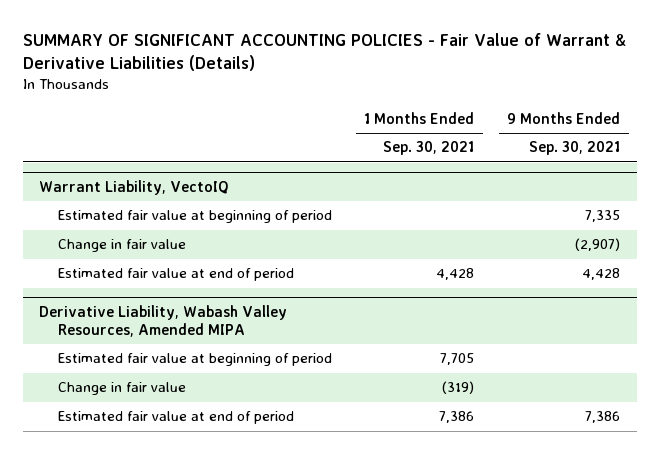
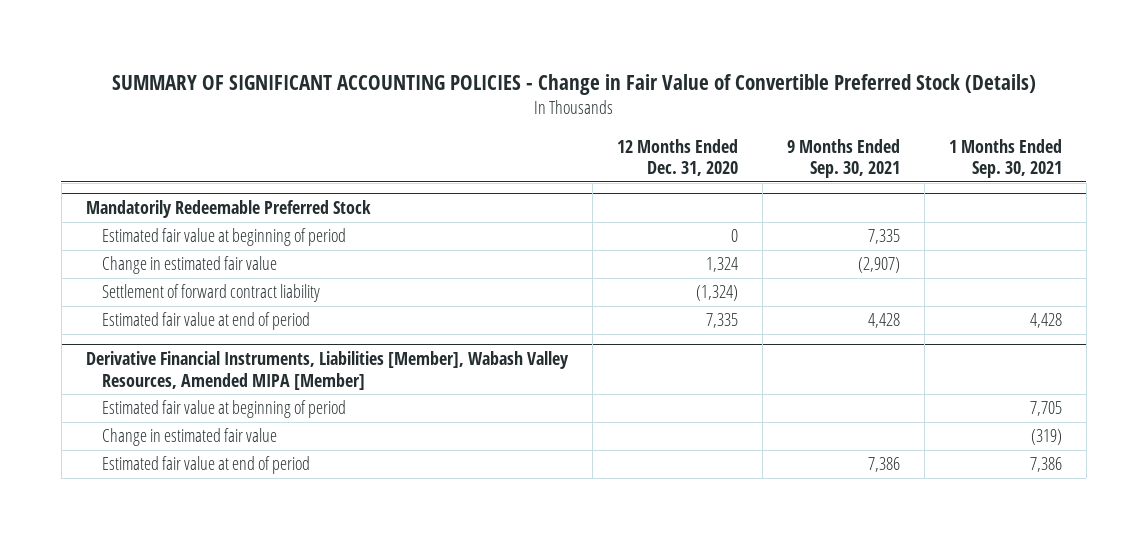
- SUMMARY OF SIGNIFICANT ACCOUNTING POLICIES - Fair Value of Warrant & Derivative Liabilities (Details)
+ SUMMARY OF SIGNIFICANT ACCOUNTING POLICIES - Change in Fair Value of Convertible Preferred Stock (Details)
- | 1 Months Ended Sep. 30, 2021 | 9 Months Ended Sep. 30, 2021
+ | 12 Months Ended Dec. 31, 2020 | 9 Months Ended Sep. 30, 2021 | 1 Months Ended Sep. 30, 2021
- Warrant Liability, VectoIQ
+ Mandatorily Redeemable Preferred Stock
- Change in fair value | | (2,907)
+ Change in estimated fair value | 1,324 | (2,907) |
+ Settlement of forward contract liability | (1,324) | |
- Derivative Liability, Wabash Valley Resources, Amended MIPA
+ Derivative Financial Instruments, Liabilities [Member], Wabash Valley Resources, Amended MIPA [Member]
- Change in fair value | (319) |
+ Change in estimated fair value | | | (319)

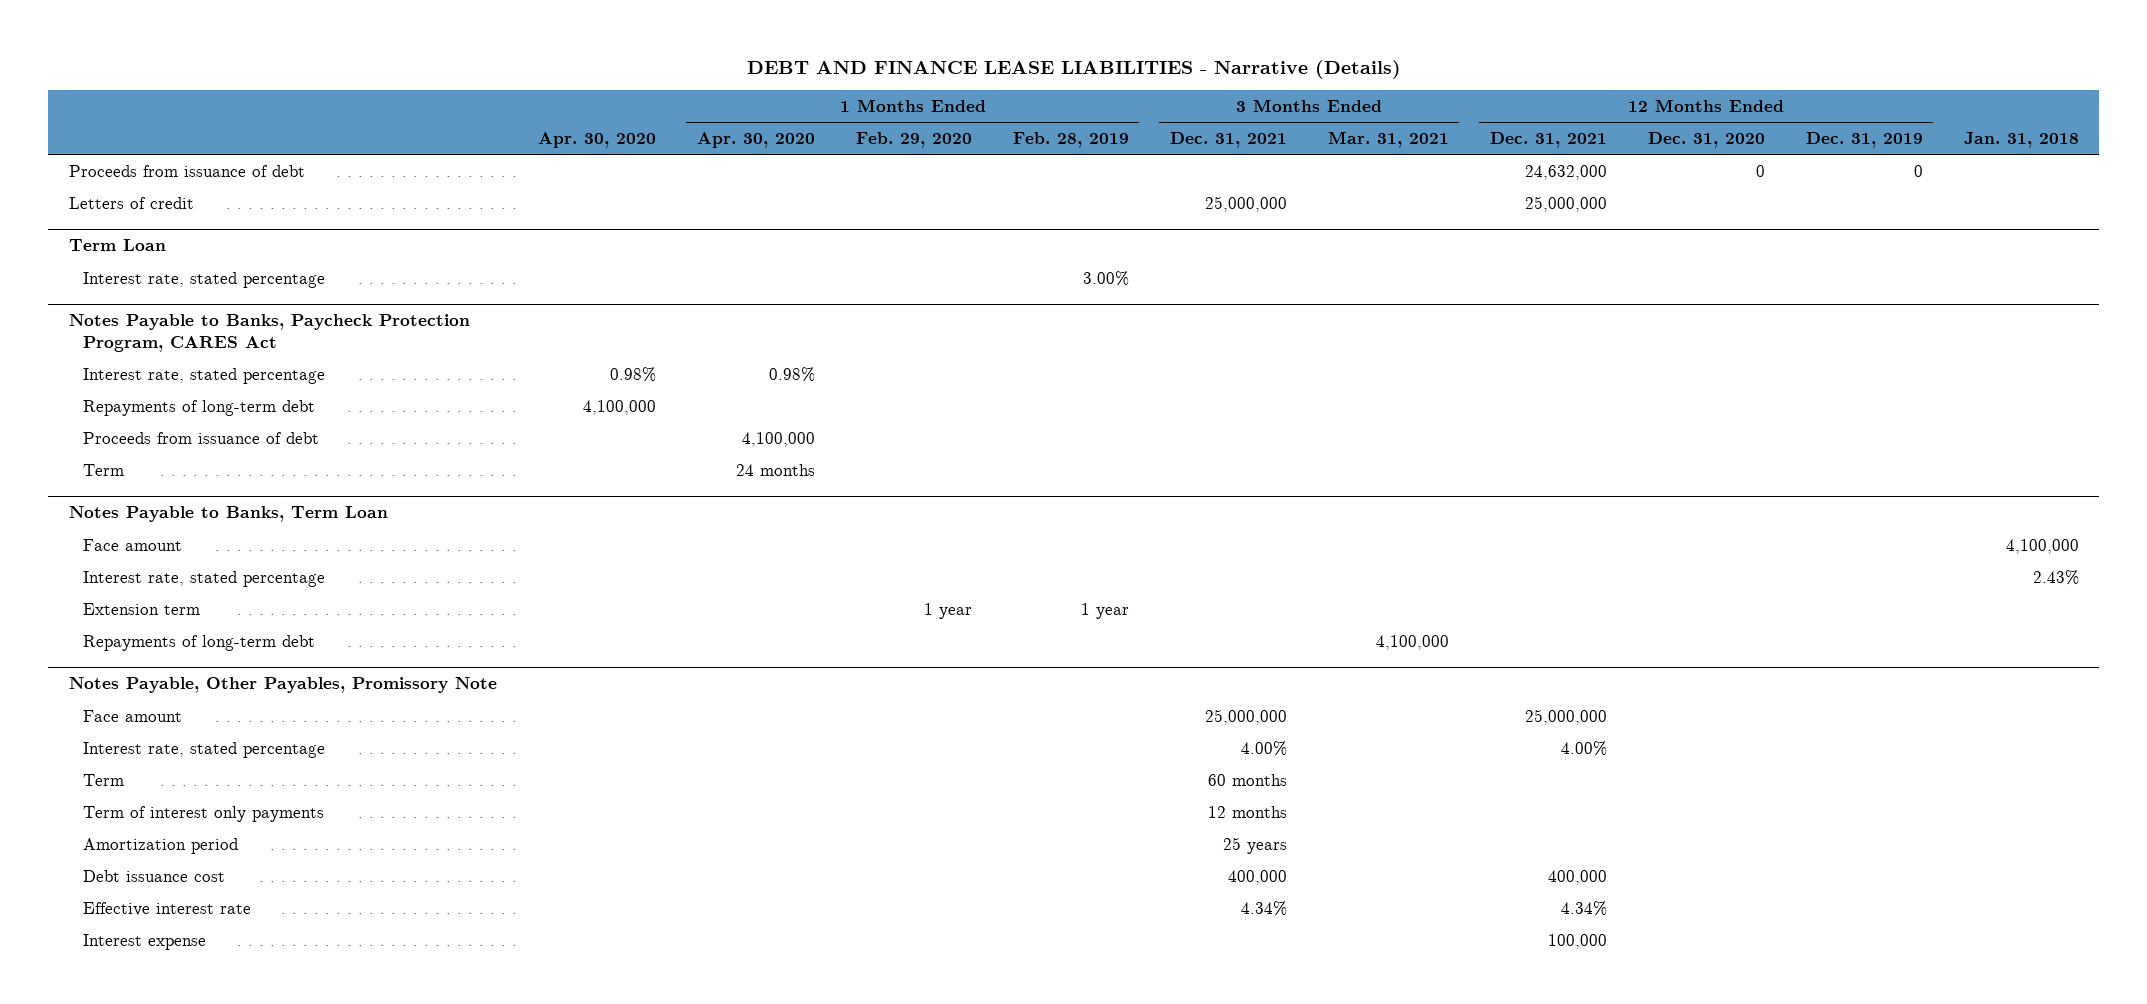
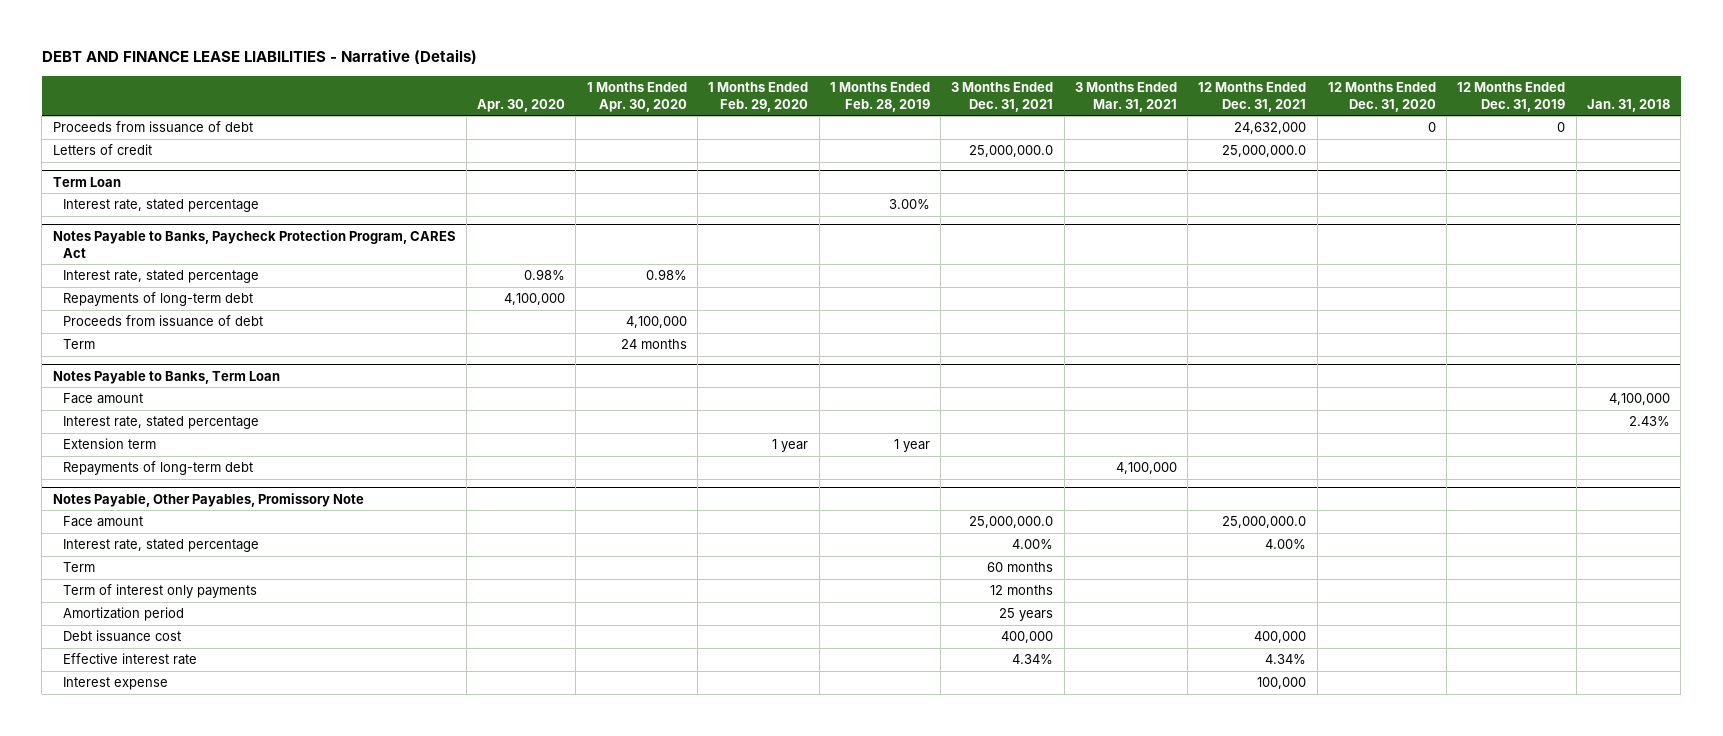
- Letters of credit | | | | | 25,000,000 | | 25,000,000 | | |
+ Letters of credit | | | | | 25,000,000.0 | | 25,000,000.0 | | |
@ Notes Payable, Other Payables, Promissory Note
- Face amount | | | | | 25,000,000 | | 25,000,000 | | |
+ Face amount | | | | | 25,000,000.0 | | 25,000,000.0 | | |

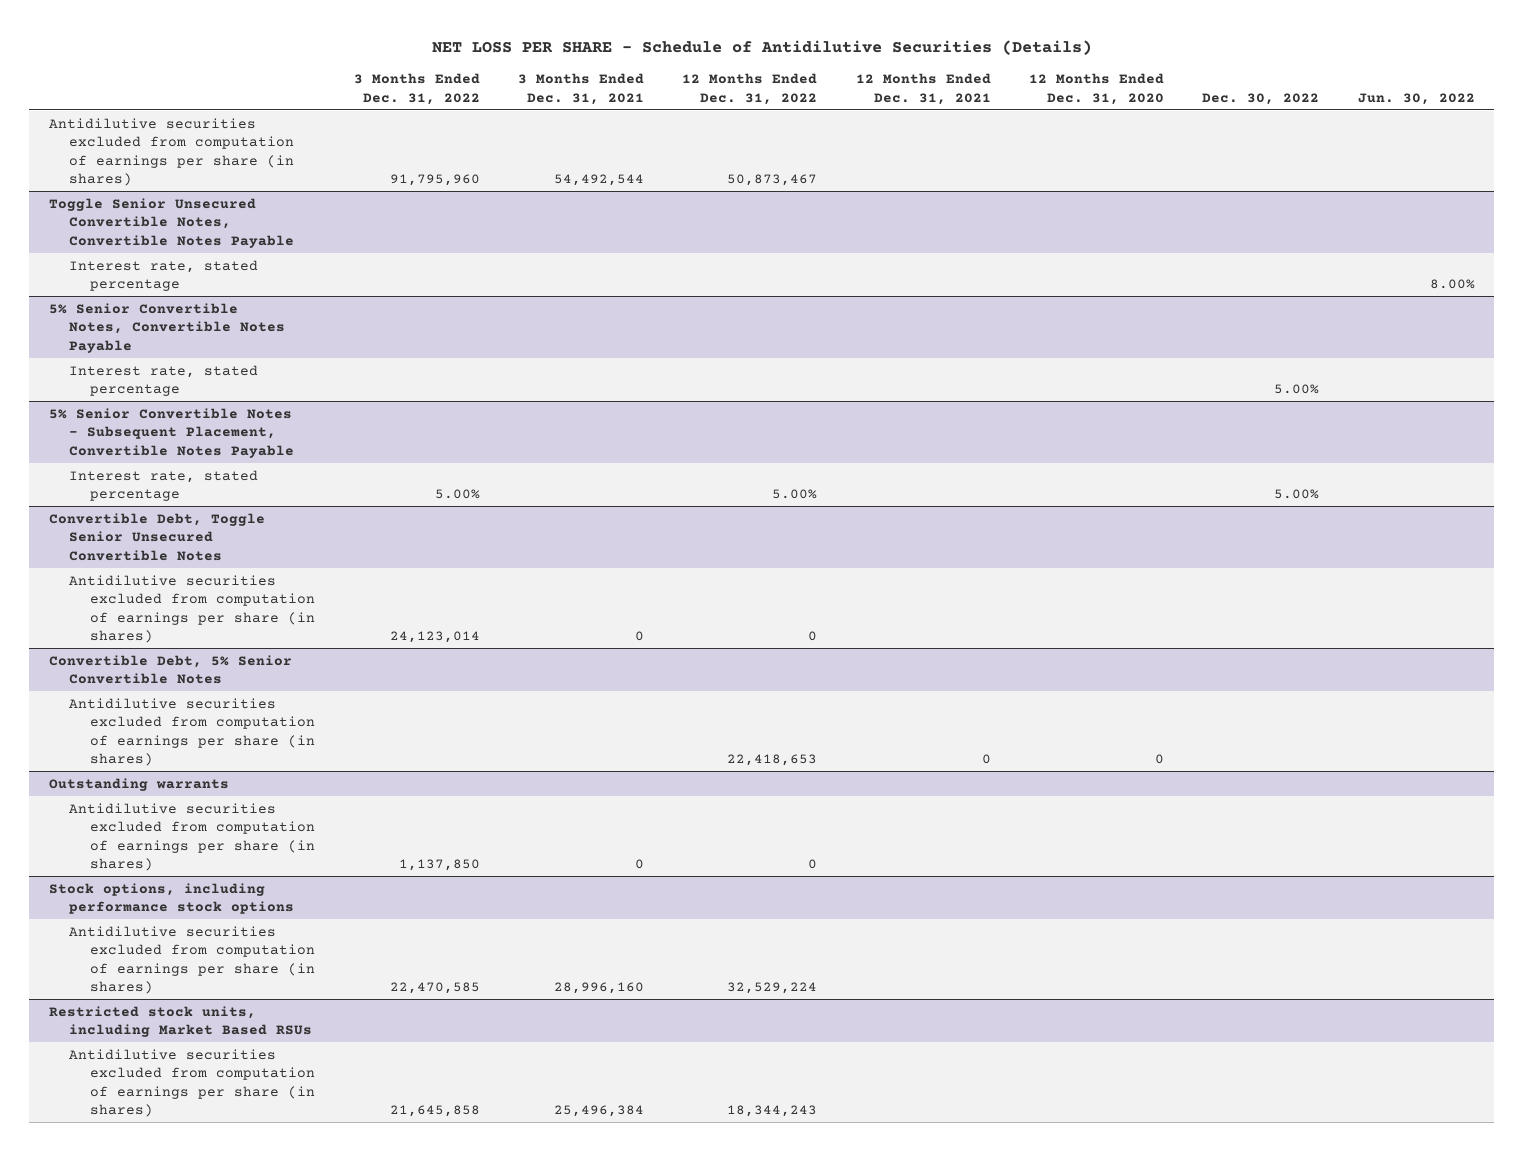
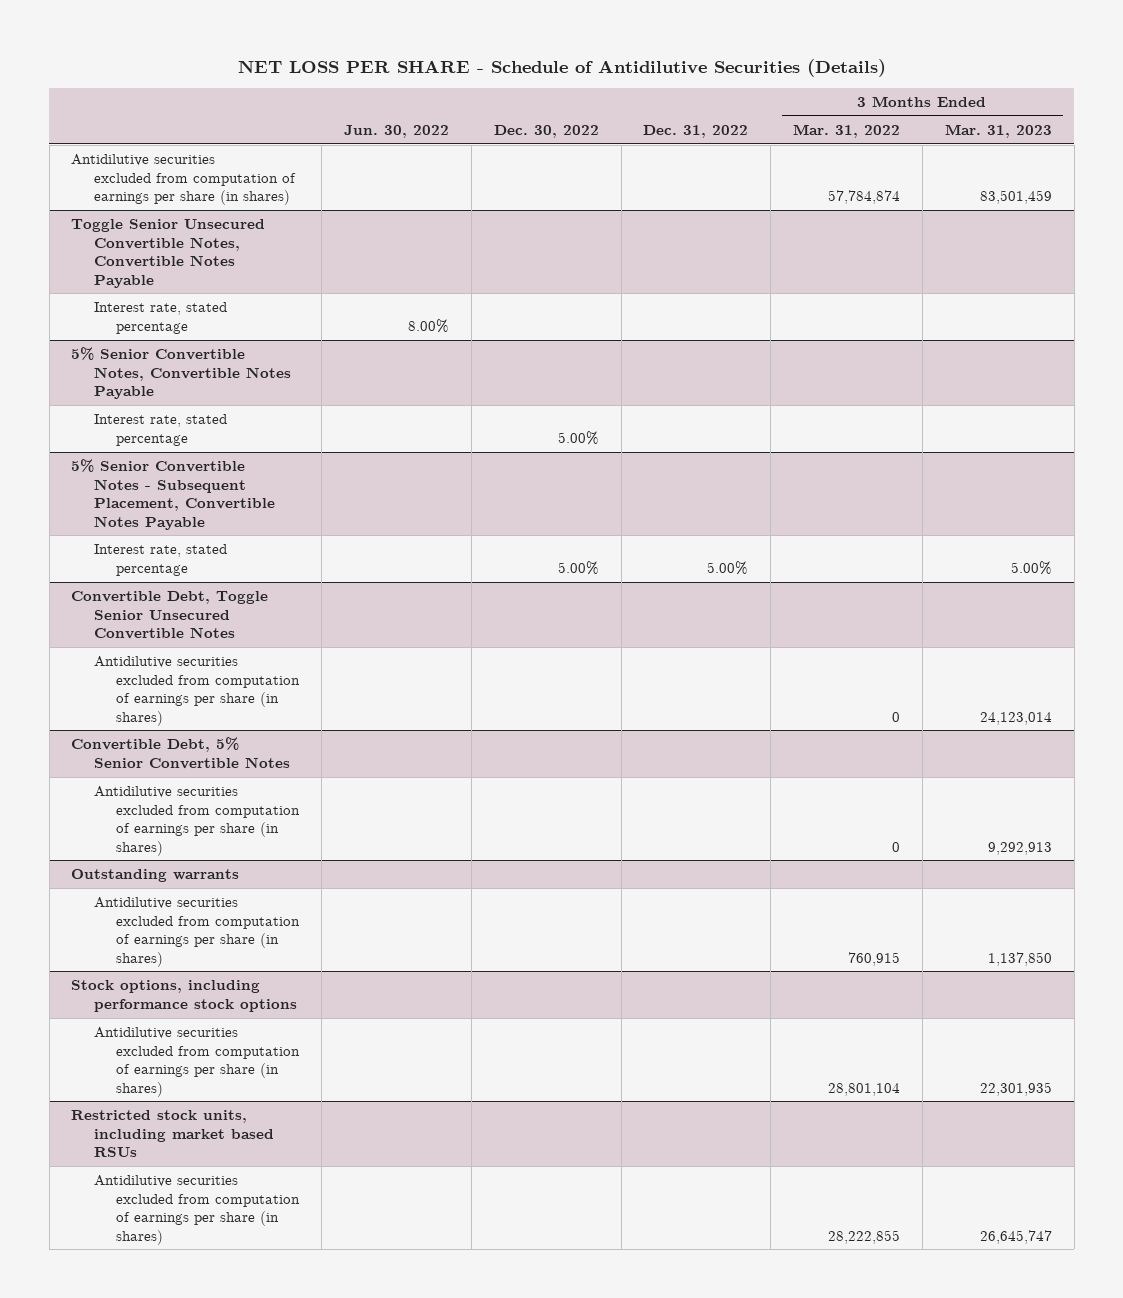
- | 3 Months Ended Dec. 31, 2022 | 3 Months Ended Dec. 31, 2021 | 12 Months Ended Dec. 31, 2022 | 12 Months Ended Dec. 31, 2021 | 12 Months Ended Dec. 31, 2020 | Dec. 30, 2022 | Jun. 30, 2022
+ | Jun. 30, 2022 | Dec. 30, 2022 | Dec. 31, 2022 | 3 Months Ended Mar. 31, 2022 | 3 Months Ended Mar. 31, 2023
- Restricted stock units, including Market Based RSUs
+ Restricted stock units, including market based RSUs

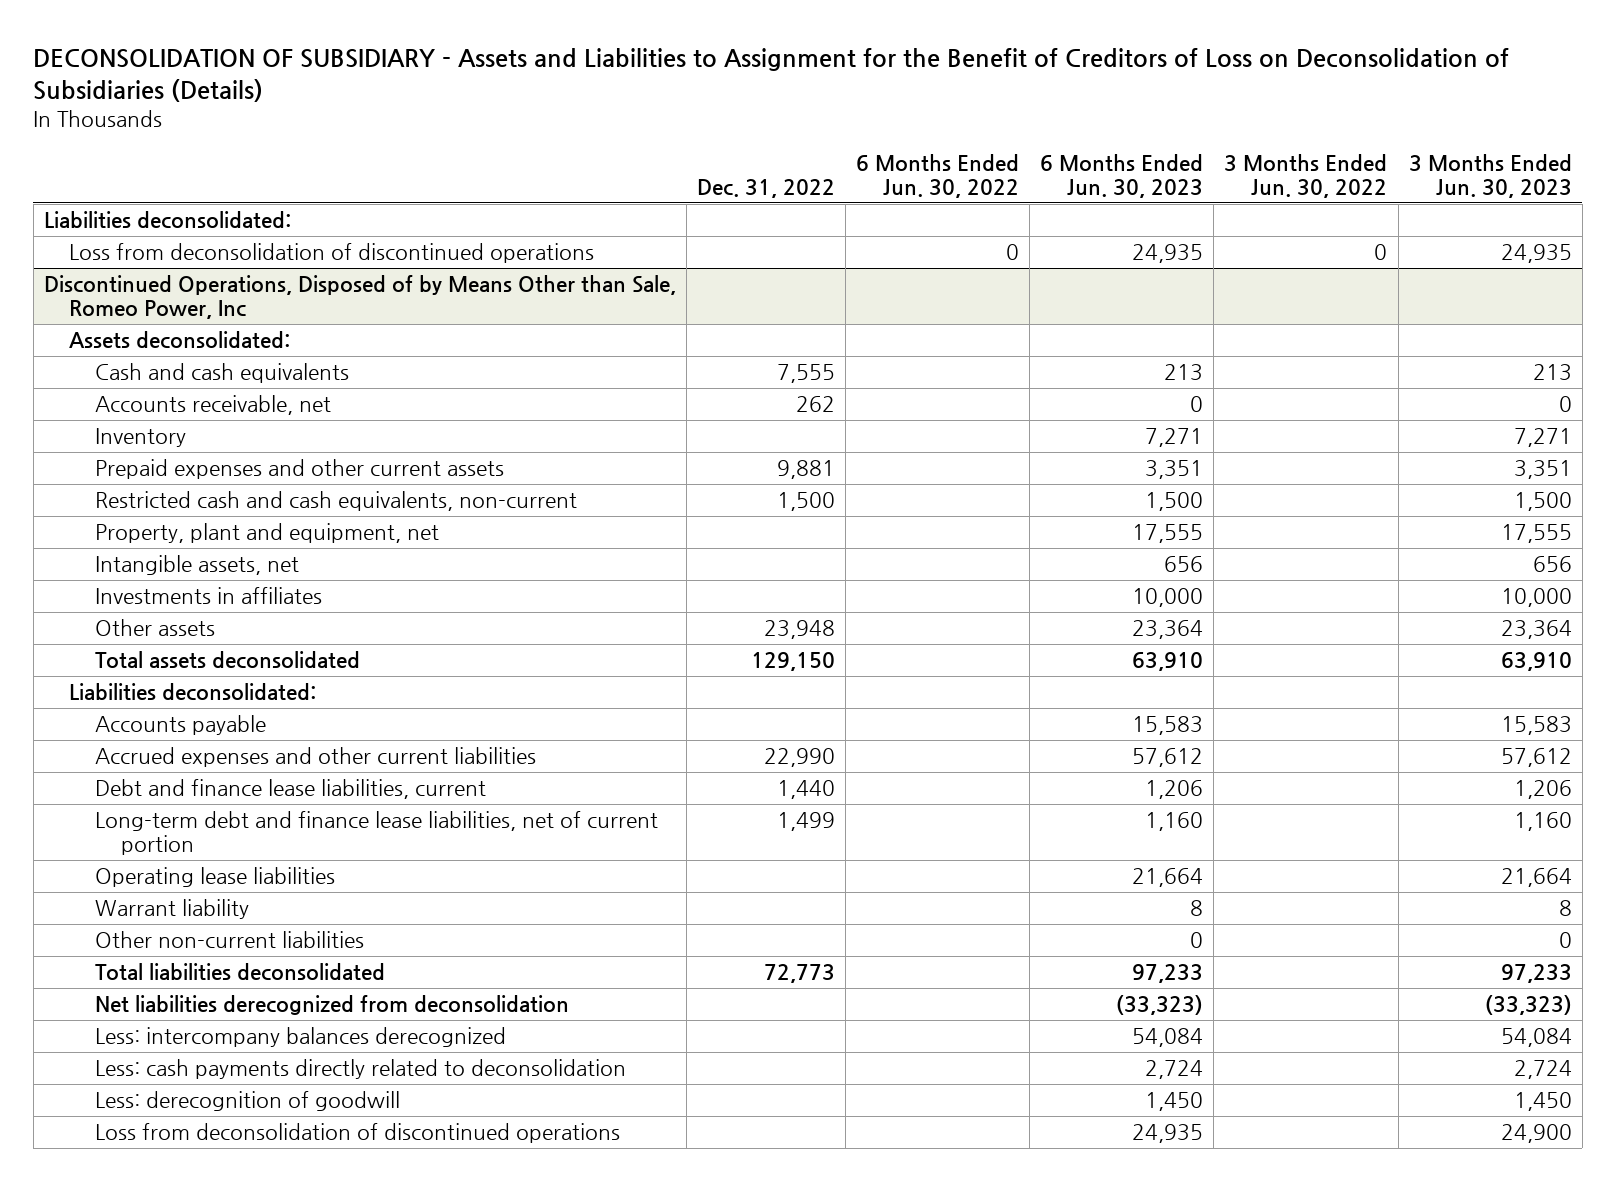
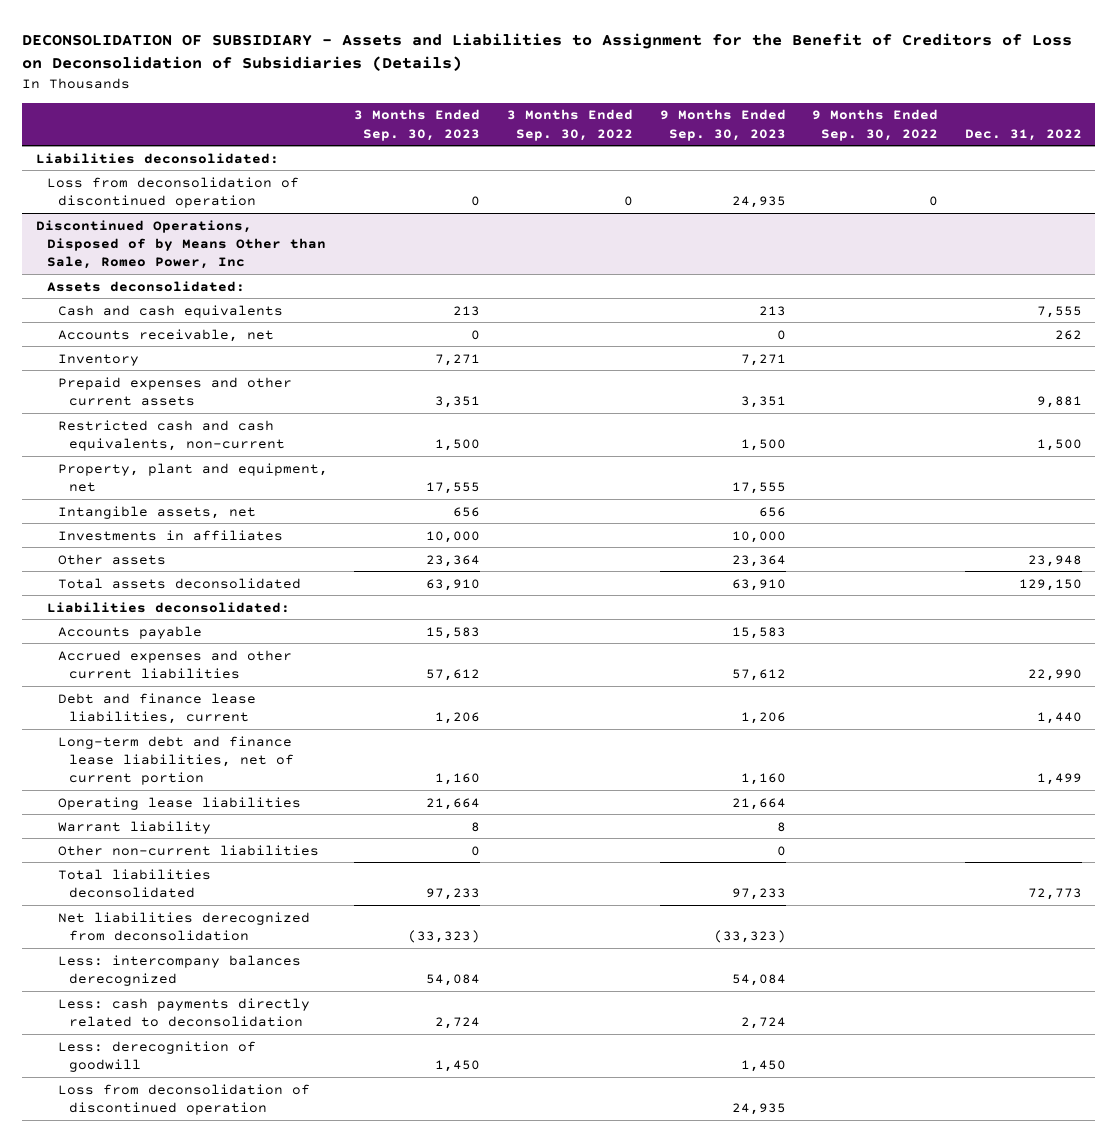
- | Dec. 31, 2022 | 6 Months Ended Jun. 30, 2022 | 6 Months Ended Jun. 30, 2023 | 3 Months Ended Jun. 30, 2022 | 3 Months Ended Jun. 30, 2023
+ | 3 Months Ended Sep. 30, 2023 | 3 Months Ended Sep. 30, 2022 | 9 Months Ended Sep. 30, 2023 | 9 Months Ended Sep. 30, 2022 | Dec. 31, 2022
- Loss from deconsolidation of discontinued operations | | 0 | 24,935 | 0 | 24,935
+ Loss from deconsolidation of discontinued operation | 0 | 0 | 24,935 | 0 |
@ Discontinued Operations, Disposed of by Means Other than Sale, Romeo Power, Inc
- Loss from deconsolidation of discontinued operations | | | 24,935 | | 24,900
+ Loss from deconsolidation of discontinued operation | | | 24,935 | |

